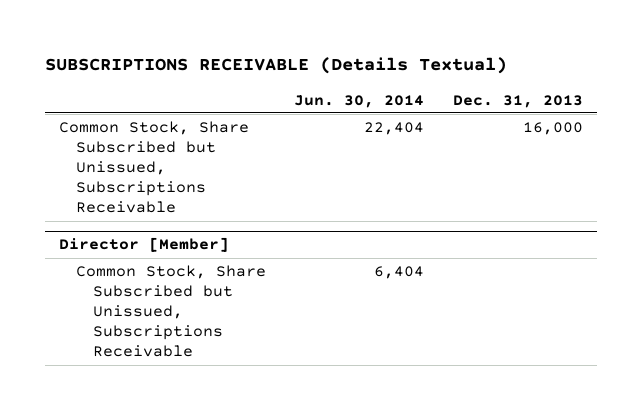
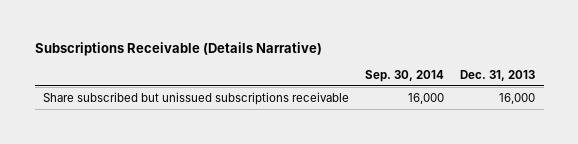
- SUBSCRIPTIONS RECEIVABLE (Details Textual)
+ Subscriptions Receivable (Details Narrative)
- | Jun. 30, 2014 | Dec. 31, 2013
+ | Sep. 30, 2014 | Dec. 31, 2013
- Common Stock, Share Subscribed but Unissued, Subscriptions Receivable | 22,404 | 16,000
- Director [Member]
- Common Stock, Share Subscribed but Unissued, Subscriptions Receivable | 6,404 |
+ Share subscribed but unissued subscriptions receivable | 16,000 | 16,000

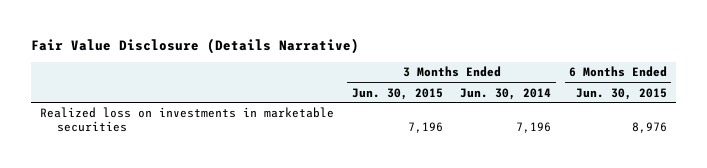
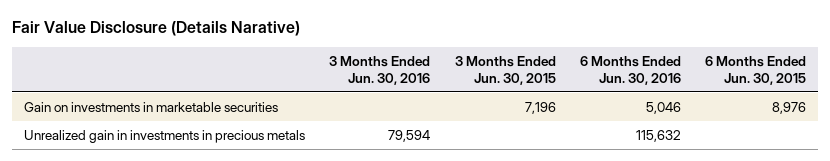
- Fair Value Disclosure (Details Narrative)
+ Fair Value Disclosure (Details Narative)
- | 3 Months Ended Jun. 30, 2015 | 3 Months Ended Jun. 30, 2014 | 6 Months Ended Jun. 30, 2015
+ | 3 Months Ended Jun. 30, 2016 | 3 Months Ended Jun. 30, 2015 | 6 Months Ended Jun. 30, 2016 | 6 Months Ended Jun. 30, 2015
- Realized loss on investments in marketable securities | 7,196 | 7,196 | 8,976
+ Gain on investments in marketable securities | | 7,196 | 5,046 | 8,976
+ Unrealized gain in investments in precious metals | 79,594 | | 115,632 |

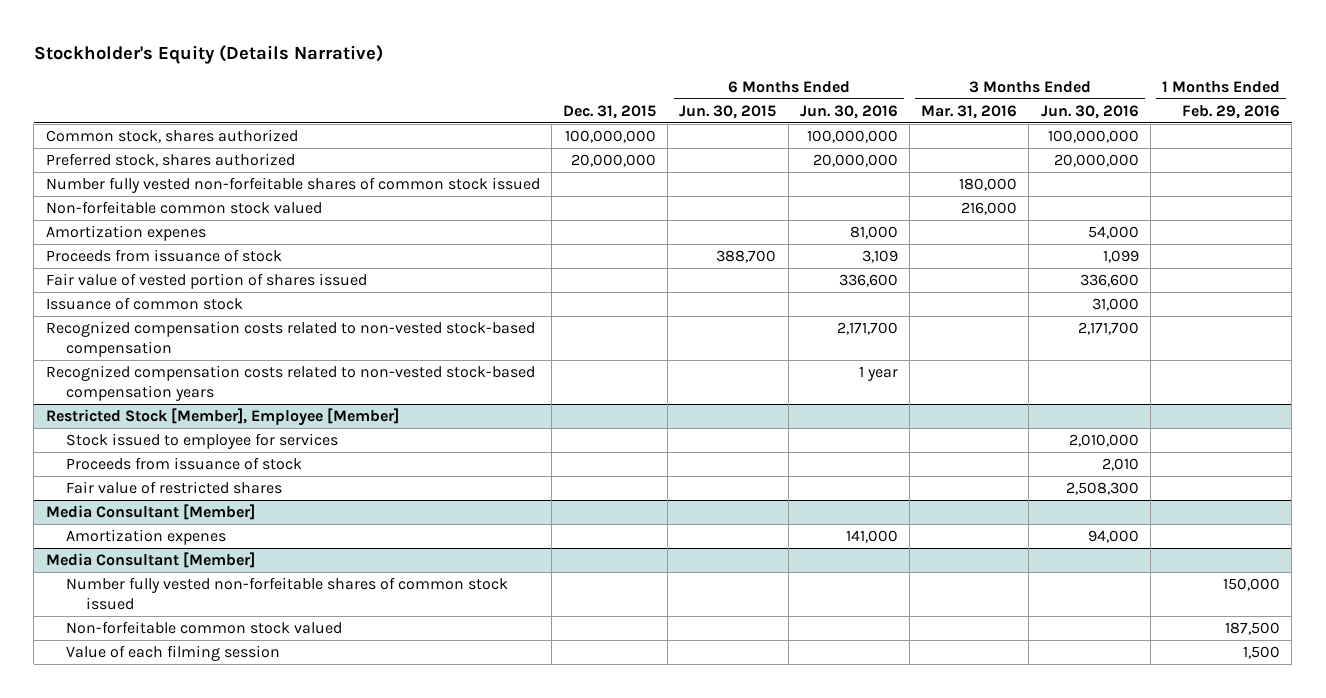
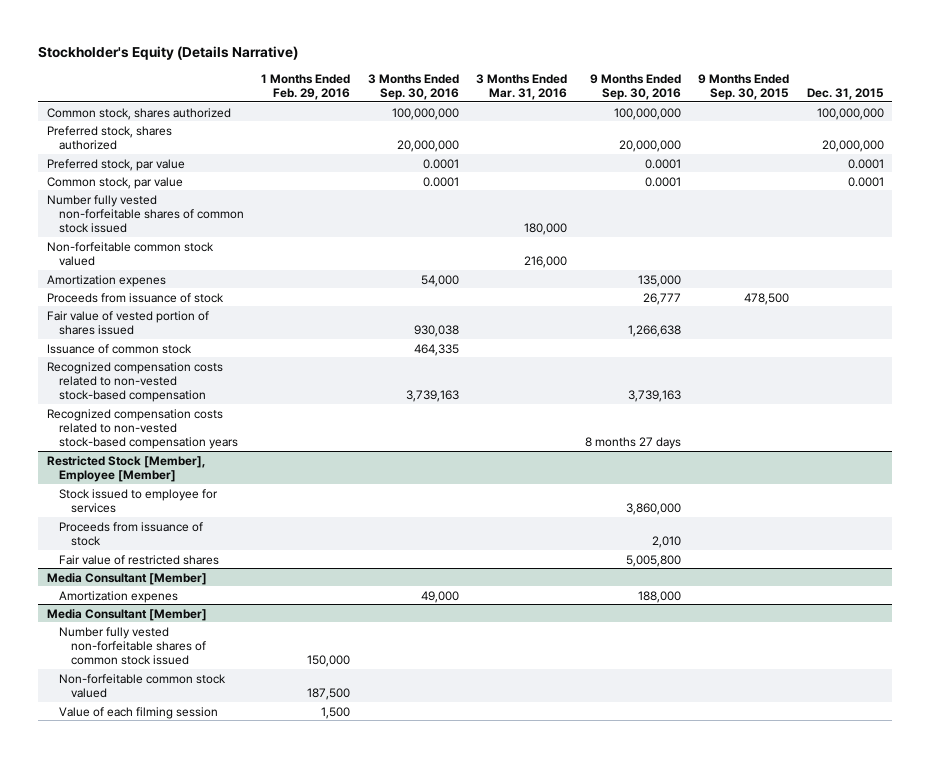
- | Dec. 31, 2015 | 6 Months Ended Jun. 30, 2015 | 6 Months Ended Jun. 30, 2016 | 3 Months Ended Mar. 31, 2016 | 3 Months Ended Jun. 30, 2016 | 1 Months Ended Feb. 29, 2016
+ | 1 Months Ended Feb. 29, 2016 | 3 Months Ended Sep. 30, 2016 | 3 Months Ended Mar. 31, 2016 | 9 Months Ended Sep. 30, 2016 | 9 Months Ended Sep. 30, 2015 | Dec. 31, 2015
+ Preferred stock, par value | | 0.0001 | | 0.0001 | | 0.0001
+ Common stock, par value | | 0.0001 | | 0.0001 | | 0.0001

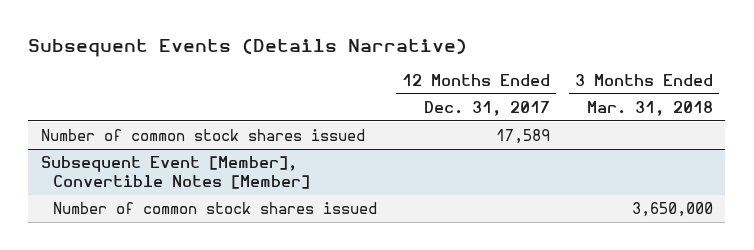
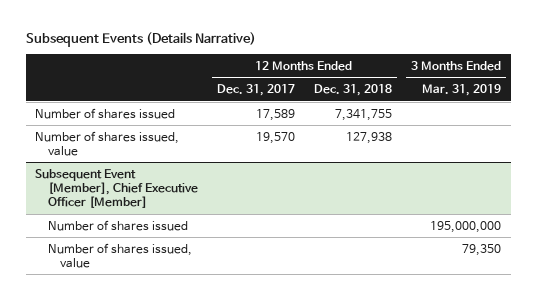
- | 12 Months Ended Dec. 31, 2017 | 3 Months Ended Mar. 31, 2018
+ | 12 Months Ended Dec. 31, 2017 | 12 Months Ended Dec. 31, 2018 | 3 Months Ended Mar. 31, 2019
- Number of common stock shares issued | 17,589 |
- Subsequent Event [Member], Convertible Notes [Member]
- Number of common stock shares issued | | 3,650,000
+ Number of shares issued | 17,589 | 7,341,755 |
+ Number of shares issued, value | 19,570 | 127,938 |
+ Subsequent Event [Member], Chief Executive Officer [Member]
+ Number of shares issued | | | 195,000,000
+ Number of shares issued, value | | | 79,350

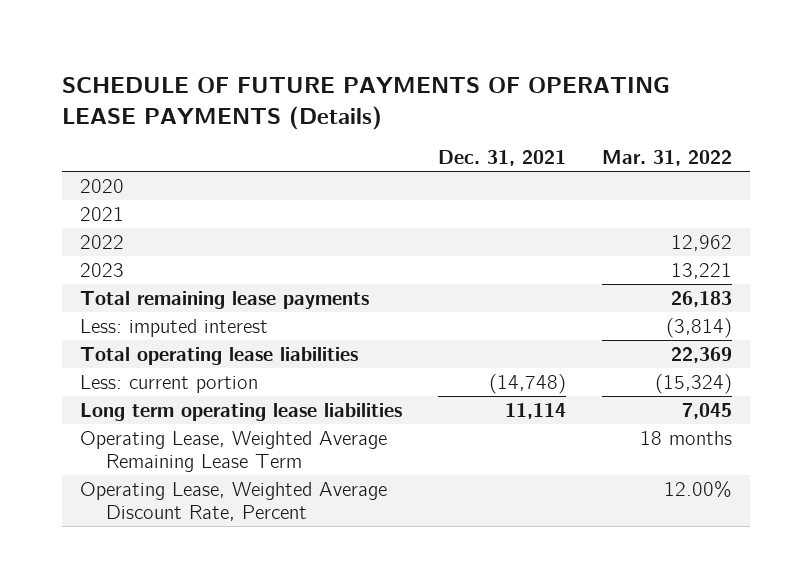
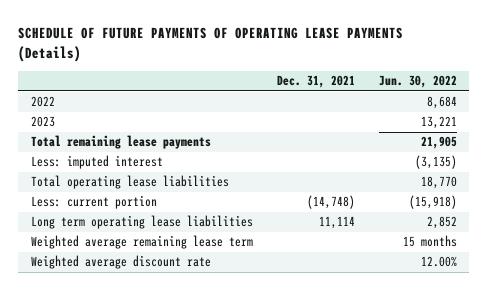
- | Dec. 31, 2021 | Mar. 31, 2022
+ | Dec. 31, 2021 | Jun. 30, 2022
- 2020
- 2021
- Operating Lease, Weighted Average Remaining Lease Term | | 18 months
- Operating Lease, Weighted Average Discount Rate, Percent | | 12.00%
+ Weighted average remaining lease term | | 15 months
+ Weighted average discount rate | | 12.00%

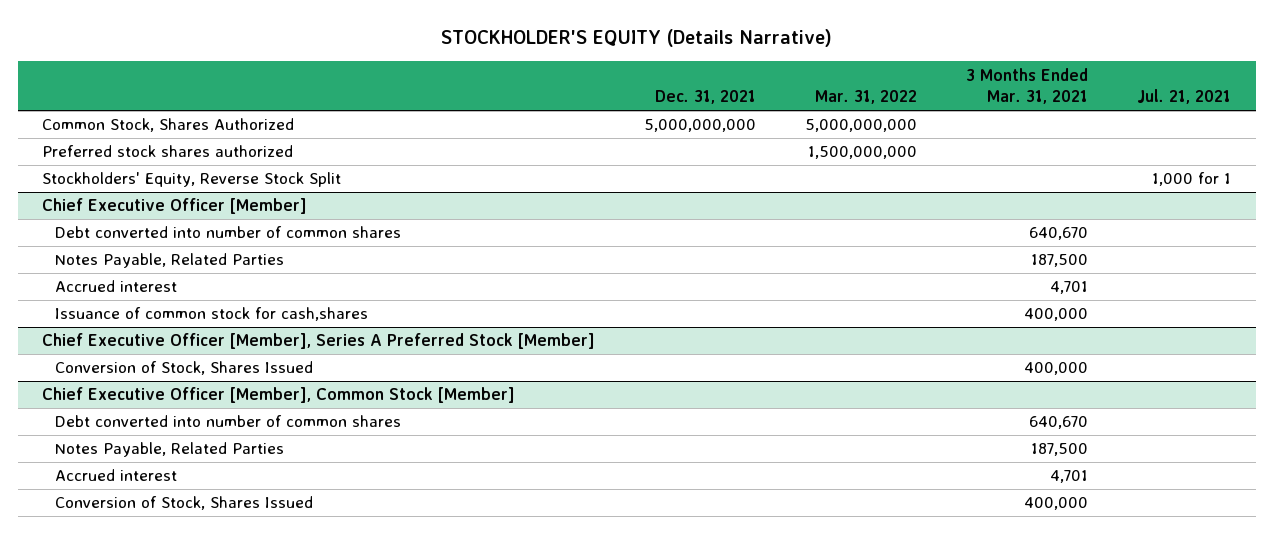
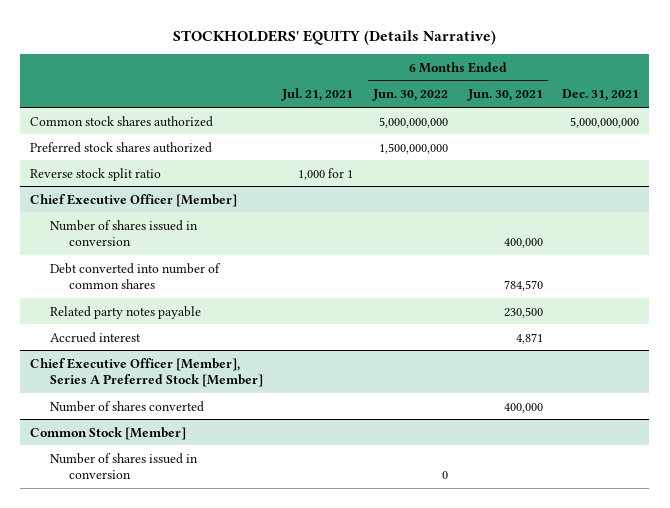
- STOCKHOLDER'S EQUITY (Details Narrative)
+ STOCKHOLDERS' EQUITY (Details Narrative)
- | Dec. 31, 2021 | Mar. 31, 2022 | 3 Months Ended Mar. 31, 2021 | Jul. 21, 2021
+ | Jul. 21, 2021 | 6 Months Ended Jun. 30, 2022 | 6 Months Ended Jun. 30, 2021 | Dec. 31, 2021
- Common Stock, Shares Authorized | 5,000,000,000 | 5,000,000,000 | |
+ Common stock shares authorized | | 5,000,000,000 | | 5,000,000,000
- Stockholders' Equity, Reverse Stock Split | | | | 1,000 for 1
+ Reverse stock split ratio | 1,000 for 1 | | |
@ Chief Executive Officer [Member]
+ Number of shares issued in conversion | | | 400,000 |
- Notes Payable, Related Parties | | | 187,500 |
+ Related party notes payable | | | 230,500 |
- Issuance of common stock for cash,shares | | | 400,000 |
@ Chief Executive Officer [Member], Series A Preferred Stock [Member]
- Conversion of Stock, Shares Issued | | | 400,000 |
- Chief Executive Officer [Member], Common Stock [Member]
- Debt converted into number of common shares | | | 640,670 |
- Notes Payable, Related Parties | | | 187,500 |
- Accrued interest | | | 4,701 |
- Conversion of Stock, Shares Issued | | | 400,000 |
@ Chief Executive Officer [Member], Series A Preferred Stock [Member]
+ Number of shares converted | | | 400,000 |
+ Common Stock [Member]
+ Number of shares issued in conversion | | 0 | |

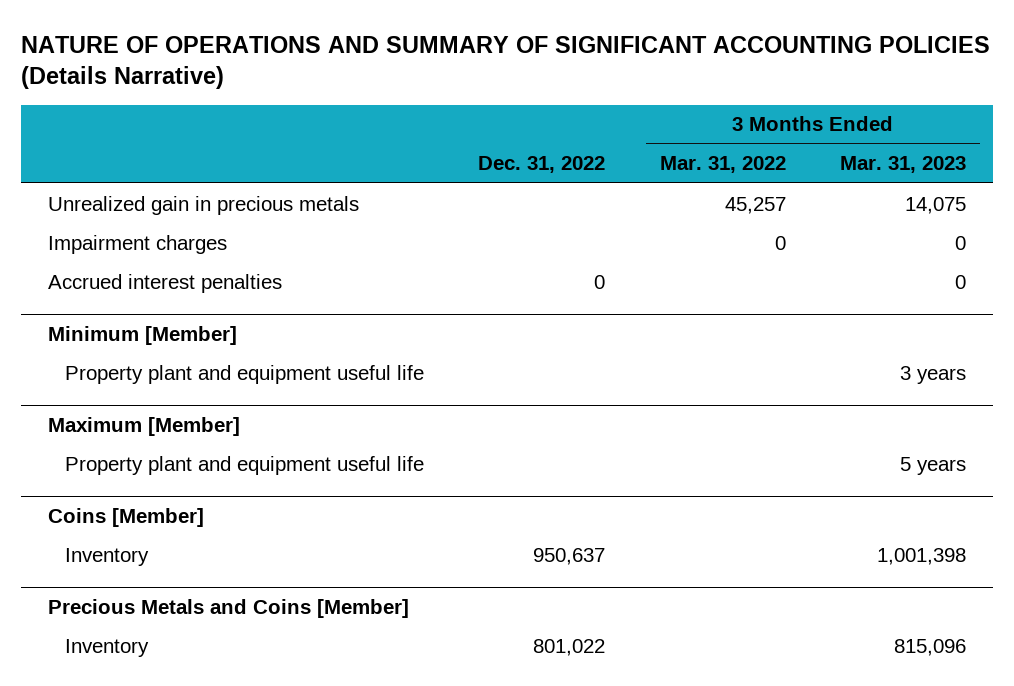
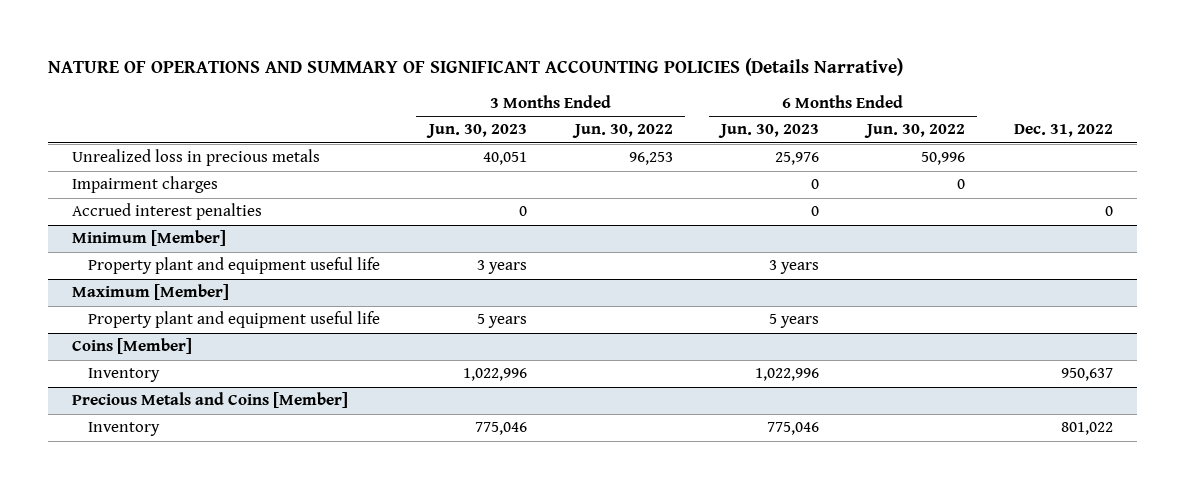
- | Dec. 31, 2022 | 3 Months Ended Mar. 31, 2022 | 3 Months Ended Mar. 31, 2023
+ | 3 Months Ended Jun. 30, 2023 | 3 Months Ended Jun. 30, 2022 | 6 Months Ended Jun. 30, 2023 | 6 Months Ended Jun. 30, 2022 | Dec. 31, 2022
- Unrealized gain in precious metals | | 45,257 | 14,075
+ Unrealized loss in precious metals | 40,051 | 96,253 | 25,976 | 50,996 |

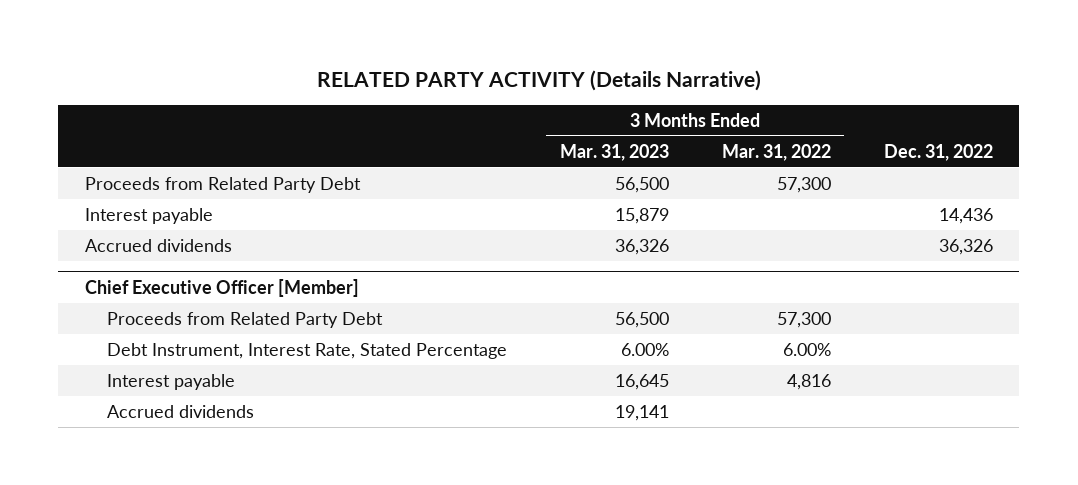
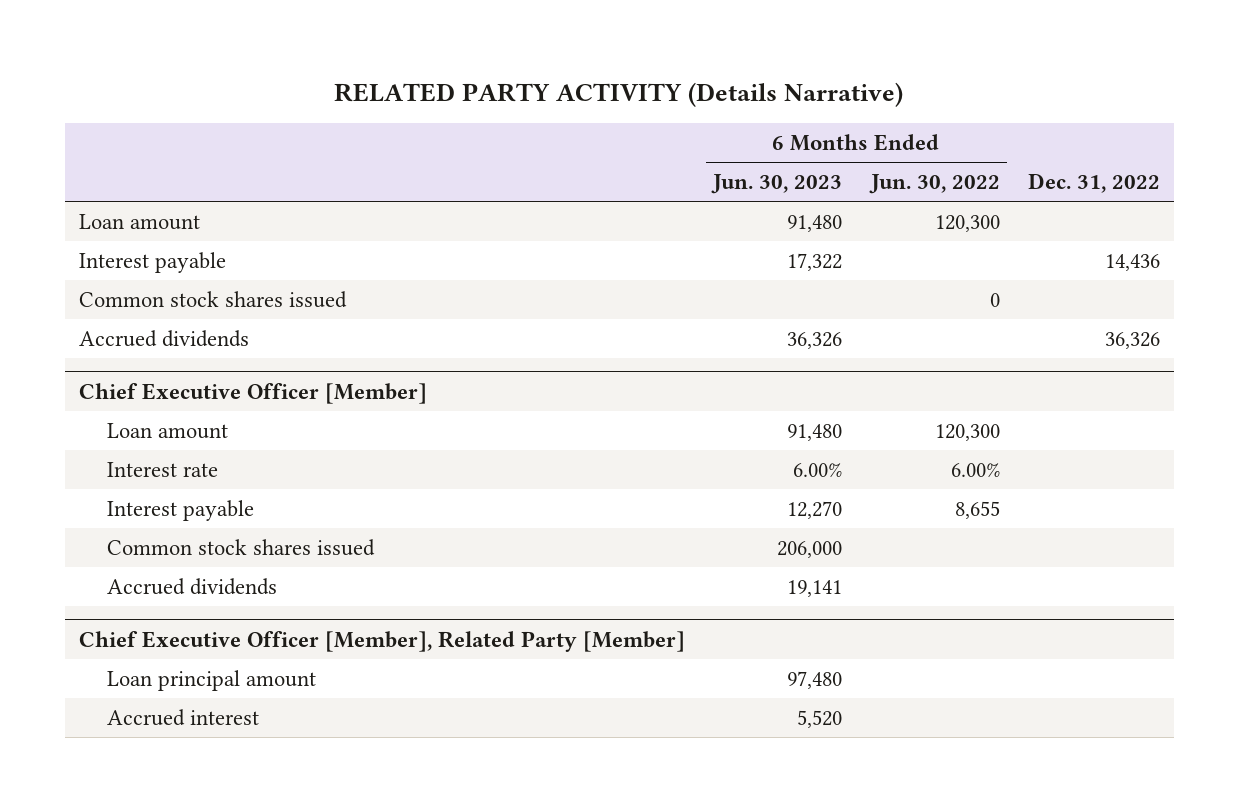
- | 3 Months Ended Mar. 31, 2023 | 3 Months Ended Mar. 31, 2022 | Dec. 31, 2022
+ | 6 Months Ended Jun. 30, 2023 | 6 Months Ended Jun. 30, 2022 | Dec. 31, 2022
- Proceeds from Related Party Debt | 56,500 | 57,300 |
+ Loan amount | 91,480 | 120,300 |
+ Common stock shares issued | | 0 |
@ Chief Executive Officer [Member]
- Proceeds from Related Party Debt | 56,500 | 57,300 |
- Debt Instrument, Interest Rate, Stated Percentage | 6.00% | 6.00% |
+ Loan amount | 91,480 | 120,300 |
+ Interest rate | 6.00% | 6.00% |
+ Common stock shares issued | 206,000 | |
+ Chief Executive Officer [Member], Related Party [Member]
+ Loan principal amount | 97,480 | |
+ Accrued interest | 5,520 | |

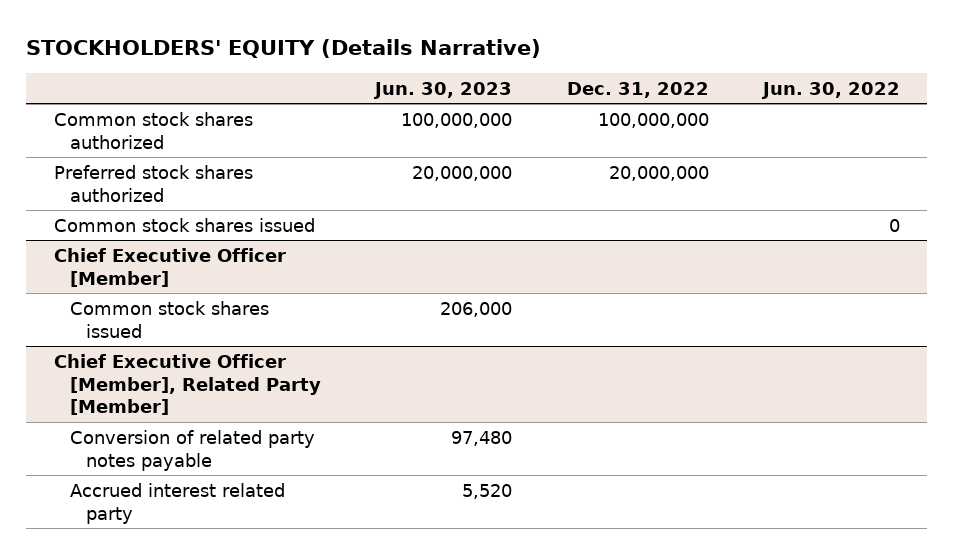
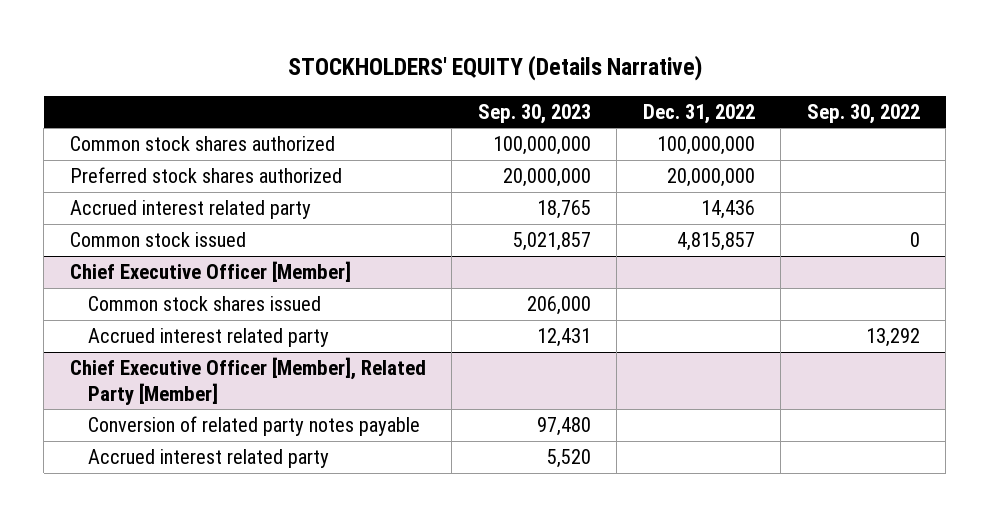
- | Jun. 30, 2023 | Dec. 31, 2022 | Jun. 30, 2022
+ | Sep. 30, 2023 | Dec. 31, 2022 | Sep. 30, 2022
- Common stock shares issued | | | 0
+ Accrued interest related party | 18,765 | 14,436 |
+ Common stock issued | 5,021,857 | 4,815,857 | 0
@ Chief Executive Officer [Member]
+ Accrued interest related party | 12,431 | | 13,292

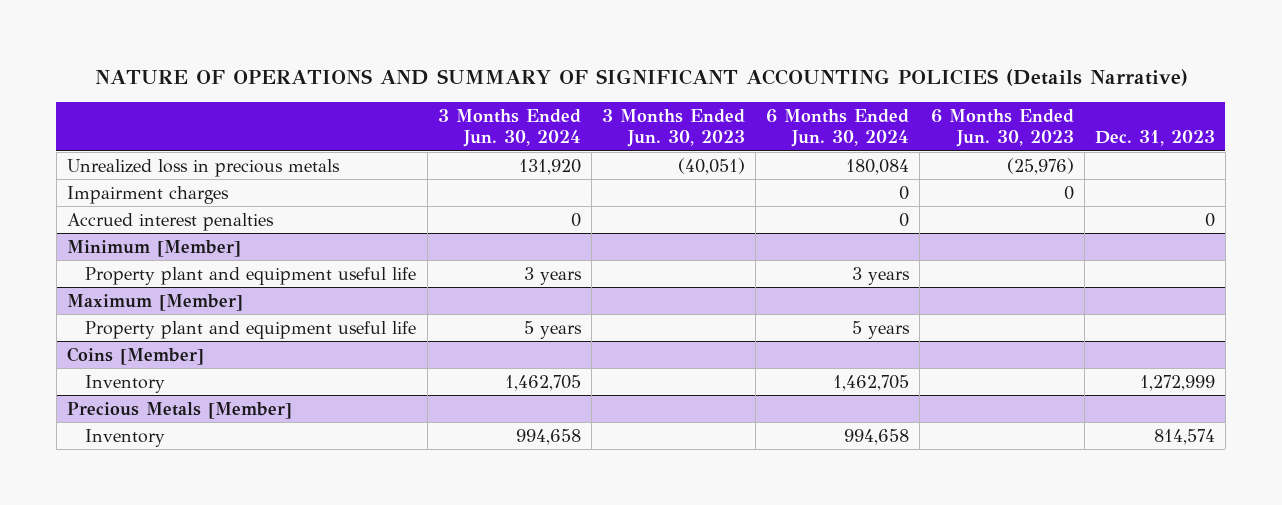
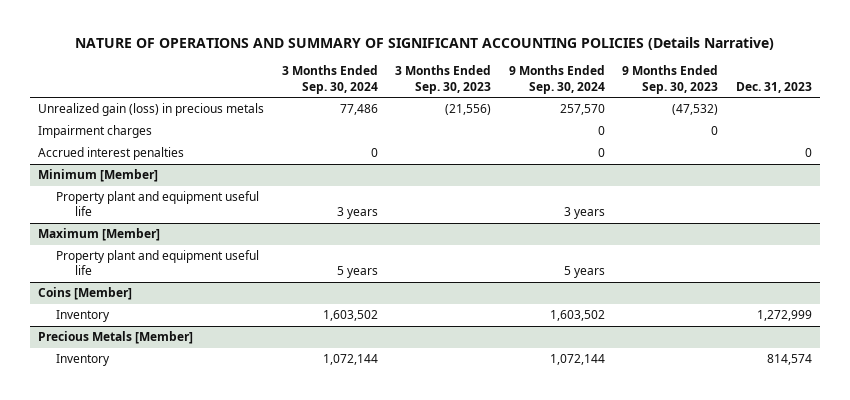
- | 3 Months Ended Jun. 30, 2024 | 3 Months Ended Jun. 30, 2023 | 6 Months Ended Jun. 30, 2024 | 6 Months Ended Jun. 30, 2023 | Dec. 31, 2023
+ | 3 Months Ended Sep. 30, 2024 | 3 Months Ended Sep. 30, 2023 | 9 Months Ended Sep. 30, 2024 | 9 Months Ended Sep. 30, 2023 | Dec. 31, 2023
- Unrealized loss in precious metals | 131,920 | (40,051) | 180,084 | (25,976) |
+ Unrealized gain (loss) in precious metals | 77,486 | (21,556) | 257,570 | (47,532) |

